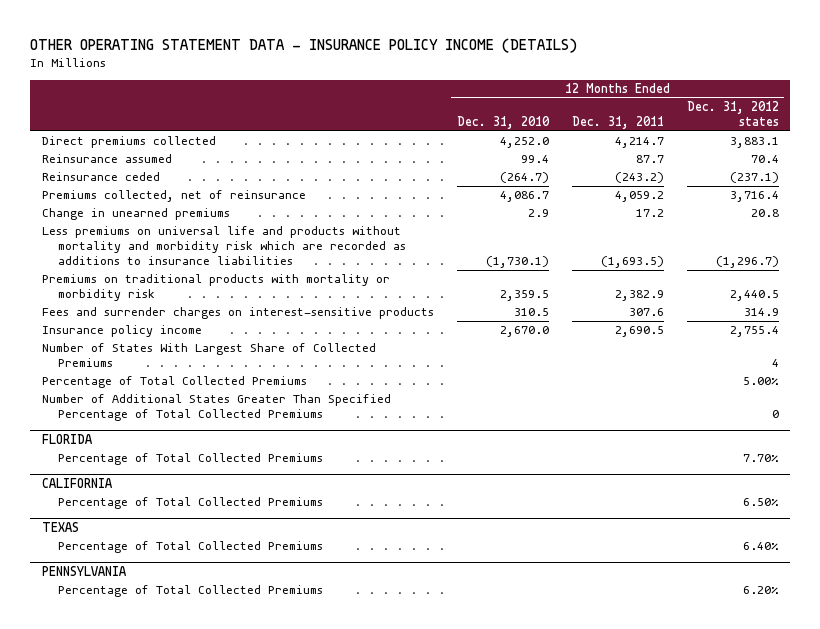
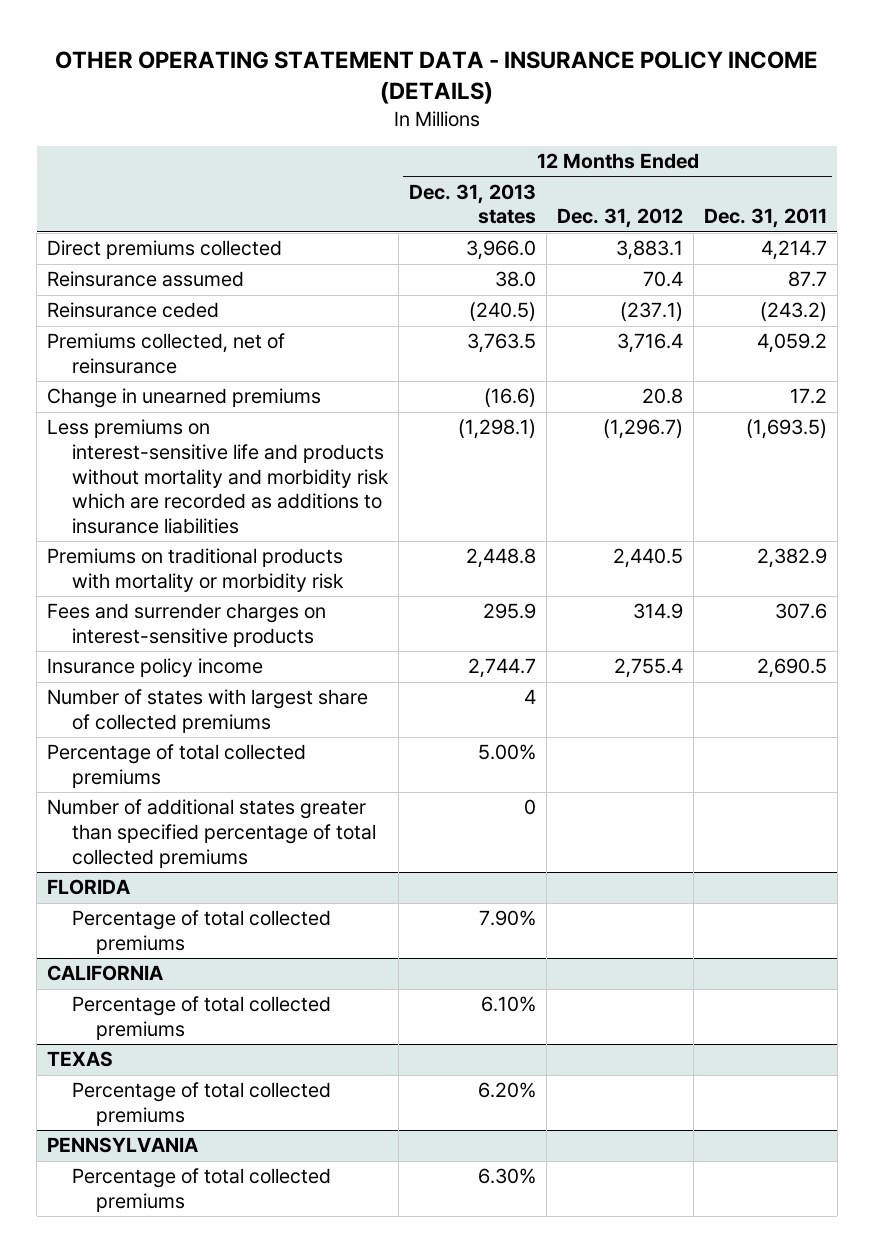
- | 12 Months Ended Dec. 31, 2010 | 12 Months Ended Dec. 31, 2011 | 12 Months Ended Dec. 31, 2012 states
+ | 12 Months Ended Dec. 31, 2013 states | 12 Months Ended Dec. 31, 2012 | 12 Months Ended Dec. 31, 2011
- Less premiums on universal life and products without mortality and morbidity risk which are recorded as additions to insurance liabilities | (1,730.1) | (1,693.5) | (1,296.7)
+ Less premiums on interest-sensitive life and products without mortality and morbidity risk which are recorded as additions to insurance liabilities | (1,298.1) | (1,296.7) | (1,693.5)
- Number of States With Largest Share of Collected Premiums | | | 4
- Percentage of Total Collected Premiums | | | 5.00%
- Number of Additional States Greater Than Specified Percentage of Total Collected Premiums | | | 0
+ Number of states with largest share of collected premiums | 4 | |
+ Percentage of total collected premiums | 5.00% | |
+ Number of additional states greater than specified percentage of total collected premiums | 0 | |
@ FLORIDA
- Percentage of Total Collected Premiums | | | 7.70%
+ Percentage of total collected premiums | 7.90% | |
@ CALIFORNIA
- Percentage of Total Collected Premiums | | | 6.50%
+ Percentage of total collected premiums | 6.10% | |
@ TEXAS
- Percentage of Total Collected Premiums | | | 6.40%
+ Percentage of total collected premiums | 6.20% | |
@ PENNSYLVANIA
- Percentage of Total Collected Premiums | | | 6.20%
+ Percentage of total collected premiums | 6.30% | |

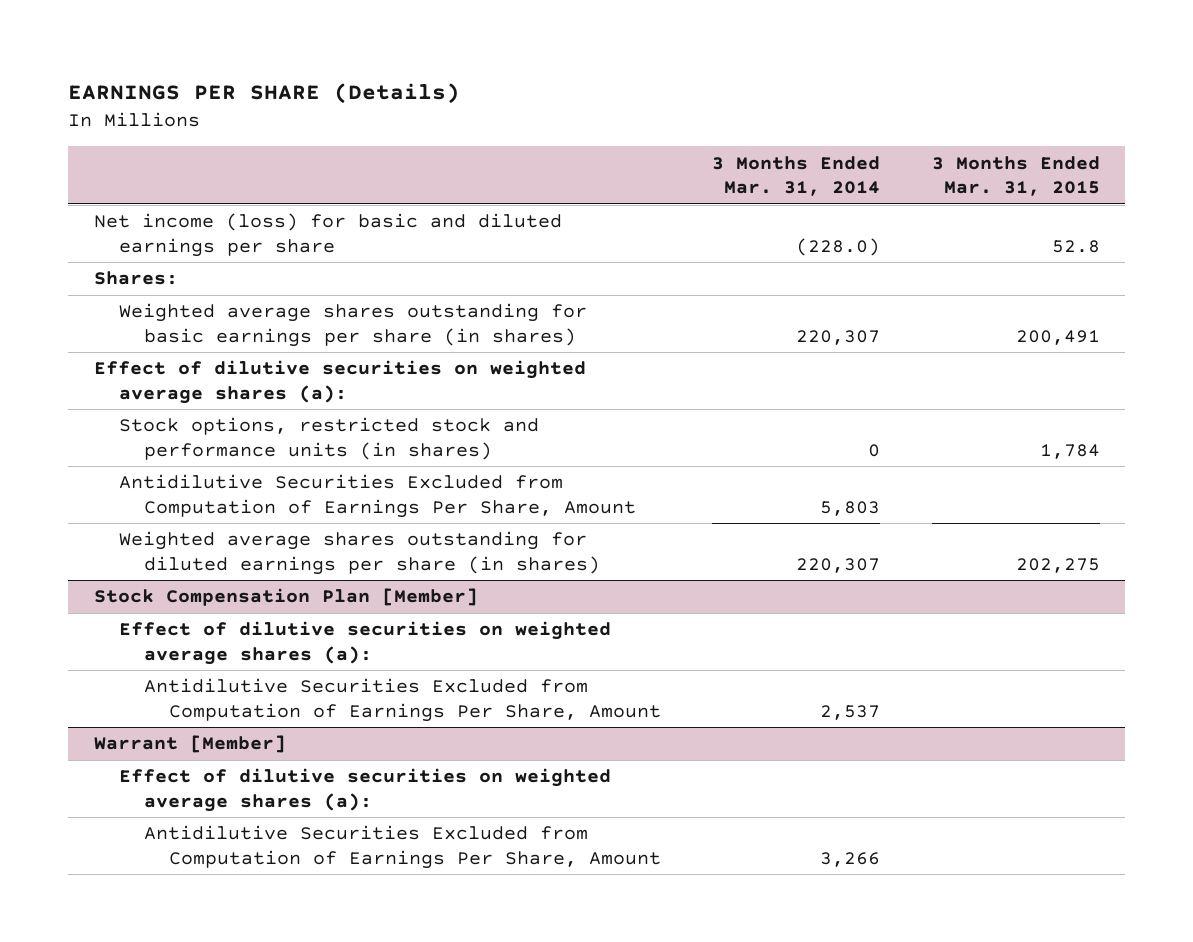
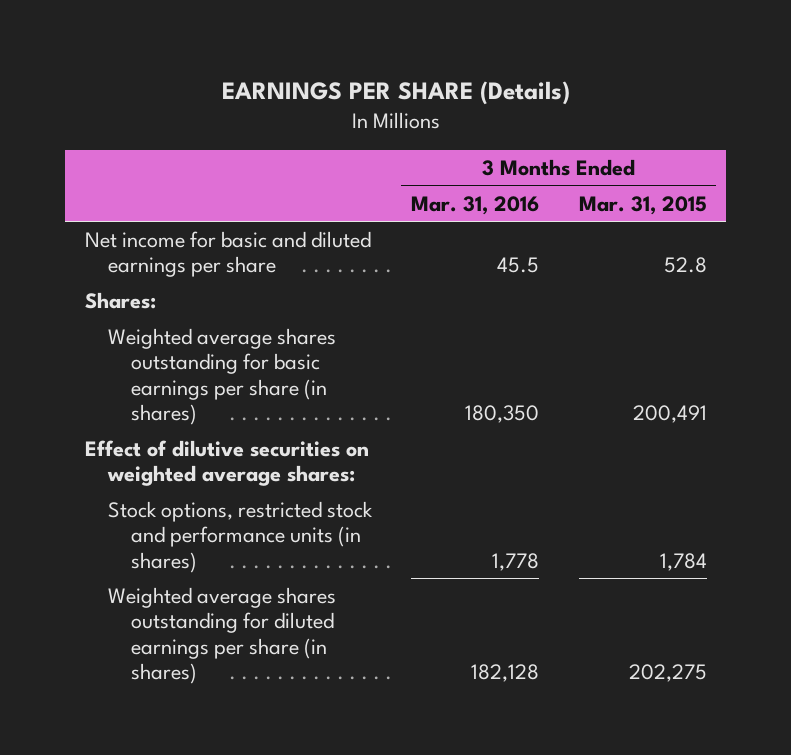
- | 3 Months Ended Mar. 31, 2014 | 3 Months Ended Mar. 31, 2015
+ | 3 Months Ended Mar. 31, 2016 | 3 Months Ended Mar. 31, 2015
- Net income (loss) for basic and diluted earnings per share | (228.0) | 52.8
+ Net income for basic and diluted earnings per share | 45.5 | 52.8
- Effect of dilutive securities on weighted average shares (a):
+ Effect of dilutive securities on weighted average shares:
- Antidilutive Securities Excluded from Computation of Earnings Per Share, Amount | 5,803 |
- Stock Compensation Plan [Member]
- Effect of dilutive securities on weighted average shares (a):
- Antidilutive Securities Excluded from Computation of Earnings Per Share, Amount | 2,537 |
- Warrant [Member]
- Effect of dilutive securities on weighted average shares (a):
- Antidilutive Securities Excluded from Computation of Earnings Per Share, Amount | 3,266 |

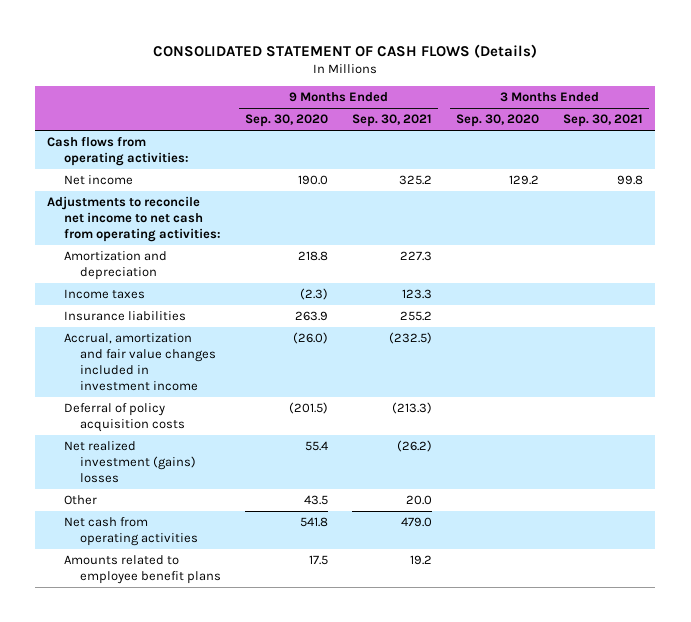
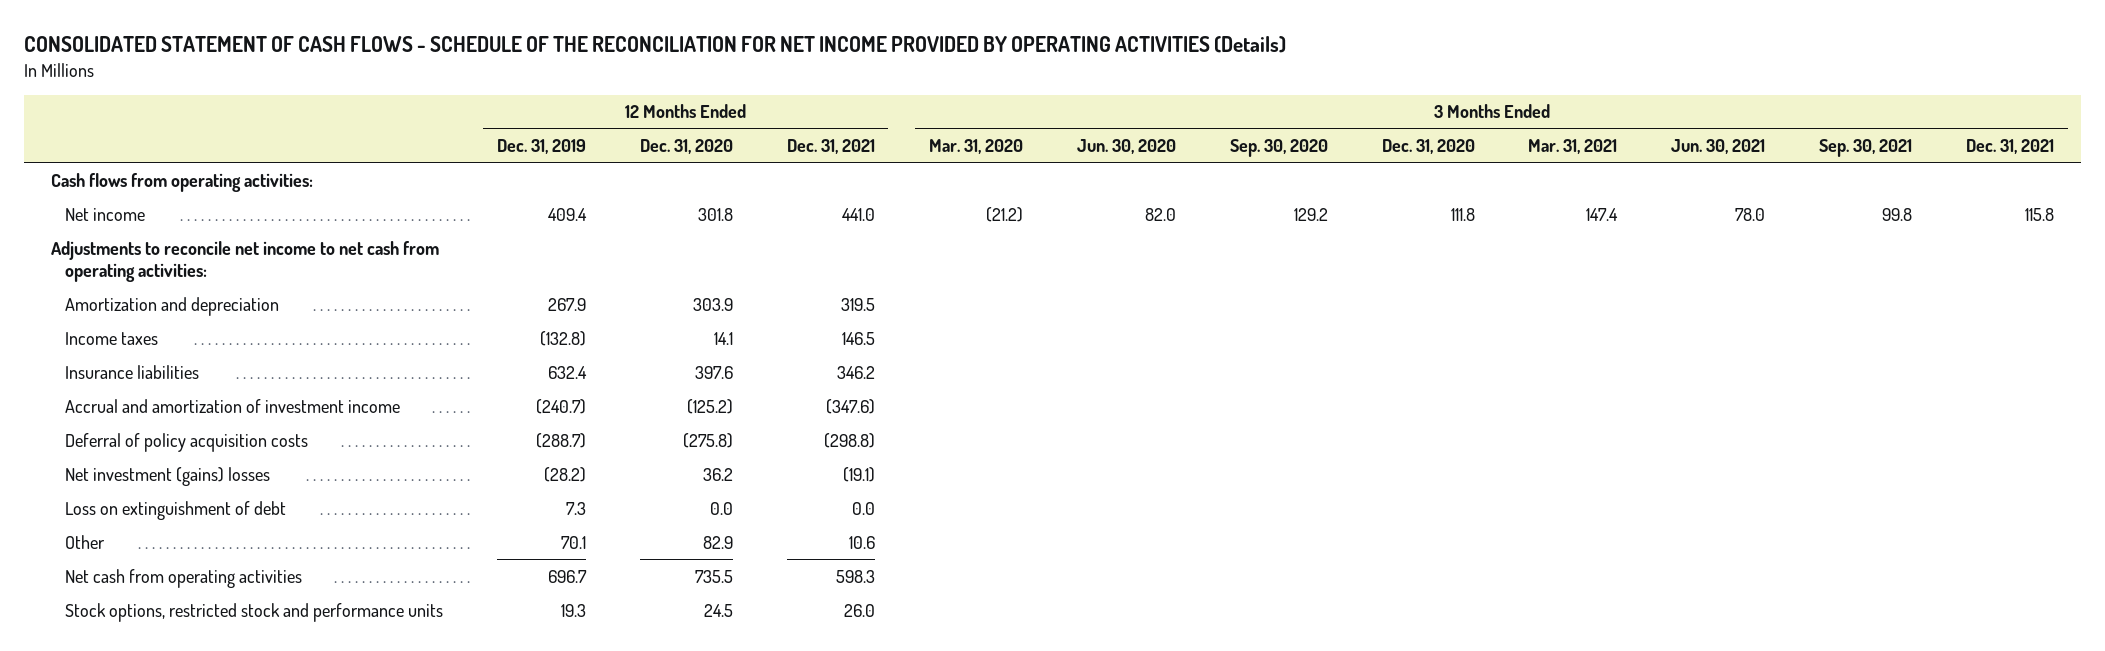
- CONSOLIDATED STATEMENT OF CASH FLOWS (Details)
+ CONSOLIDATED STATEMENT OF CASH FLOWS - SCHEDULE OF THE RECONCILIATION FOR NET INCOME PROVIDED BY OPERATING ACTIVITIES (Details)
- | 9 Months Ended Sep. 30, 2020 | 9 Months Ended Sep. 30, 2021 | 3 Months Ended Sep. 30, 2020 | 3 Months Ended Sep. 30, 2021
+ | 12 Months Ended Dec. 31, 2019 | 12 Months Ended Dec. 31, 2020 | 12 Months Ended Dec. 31, 2021 | 3 Months Ended Mar. 31, 2020 | 3 Months Ended Jun. 30, 2020 | 3 Months Ended Sep. 30, 2020 | 3 Months Ended Dec. 31, 2020 | 3 Months Ended Mar. 31, 2021 | 3 Months Ended Jun. 30, 2021 | 3 Months Ended Sep. 30, 2021 | 3 Months Ended Dec. 31, 2021
- Accrual, amortization and fair value changes included in investment income | (26.0) | (232.5) | |
+ Accrual and amortization of investment income | (240.7) | (125.2) | (347.6) | | | | | | | |
- Net realized investment (gains) losses | 55.4 | (26.2) | |
+ Net investment (gains) losses | (28.2) | 36.2 | (19.1) | | | | | | | |
+ Loss on extinguishment of debt | 7.3 | 0.0 | 0.0 | | | | | | | |
- Amounts related to employee benefit plans | 17.5 | 19.2 | |
+ Stock options, restricted stock and performance units | 19.3 | 24.5 | 26.0 | | | | | | | |

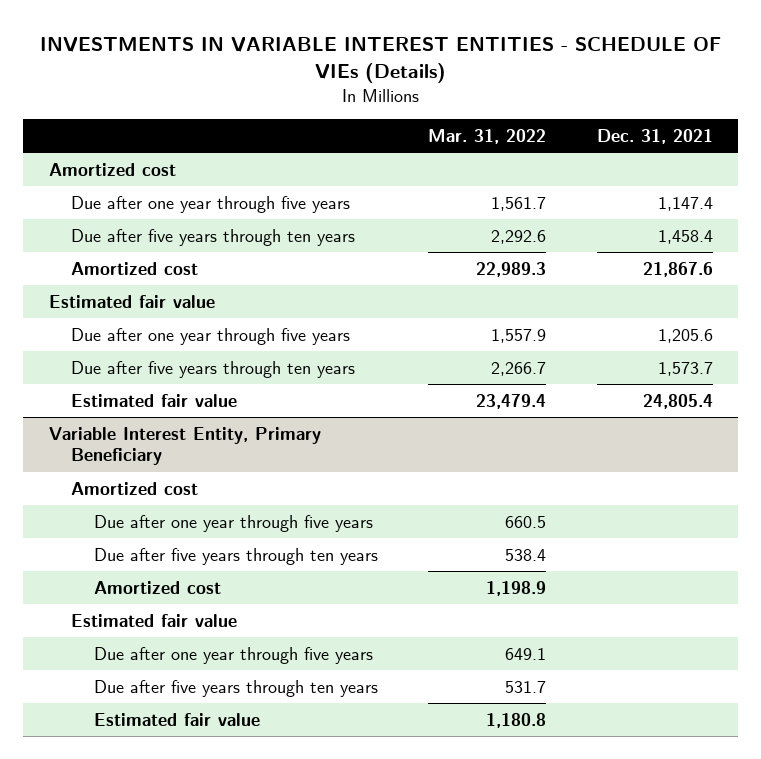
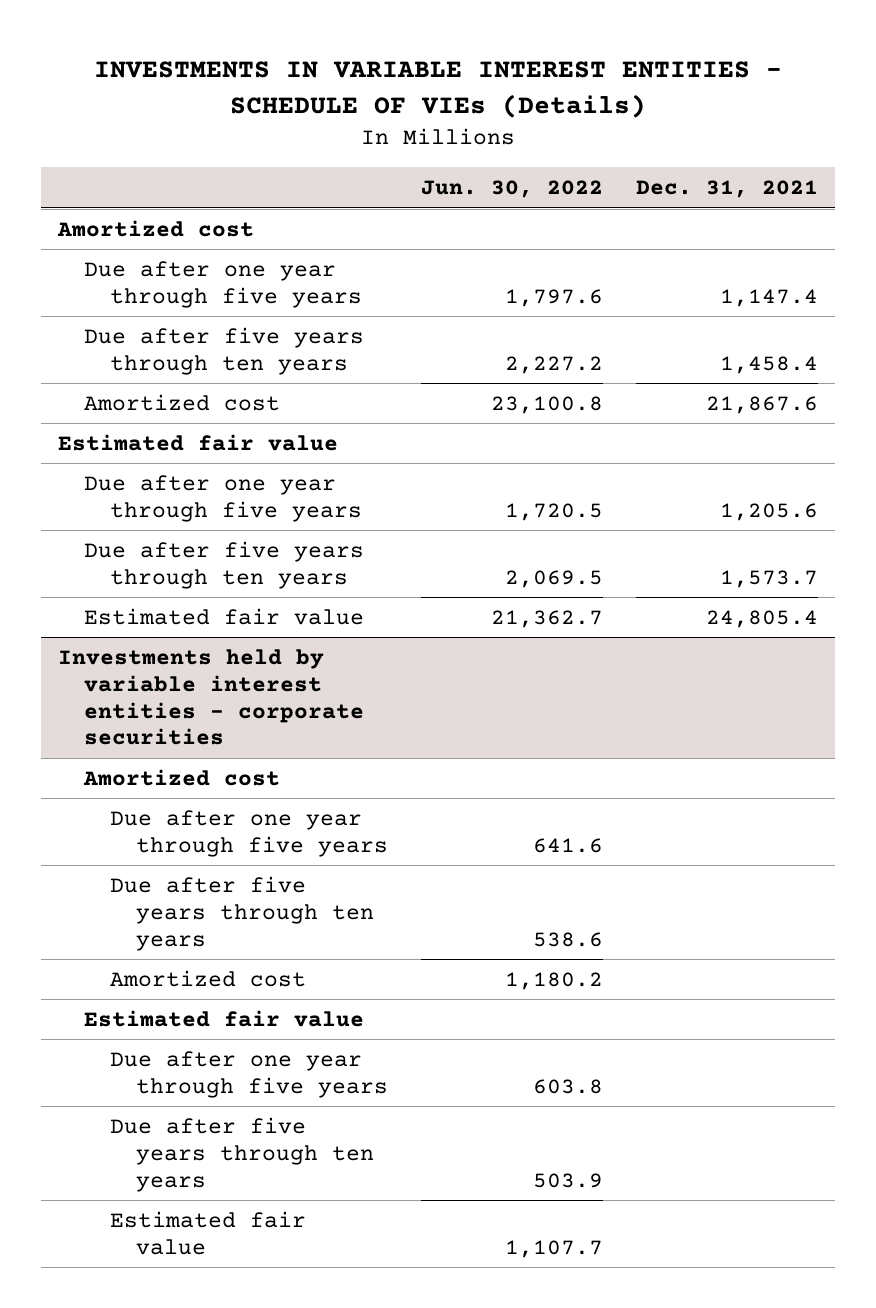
- | Mar. 31, 2022 | Dec. 31, 2021
+ | Jun. 30, 2022 | Dec. 31, 2021
- Variable Interest Entity, Primary Beneficiary
+ Investments held by variable interest entities - corporate securities

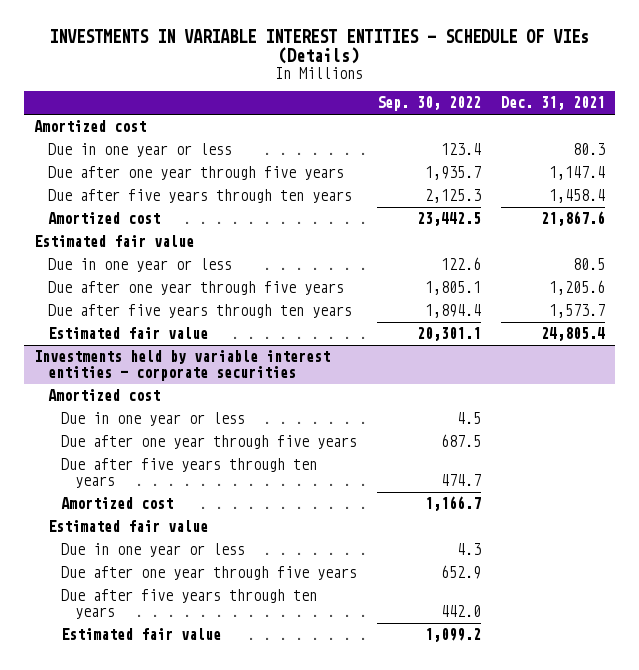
- | Jun. 30, 2022 | Dec. 31, 2021
+ | Sep. 30, 2022 | Dec. 31, 2021
+ Due in one year or less | 123.4 | 80.3
+ Due in one year or less | 122.6 | 80.5
@ Investments held by variable interest entities - corporate securities
+ Due in one year or less | 4.5 |
+ Due in one year or less | 4.3 |

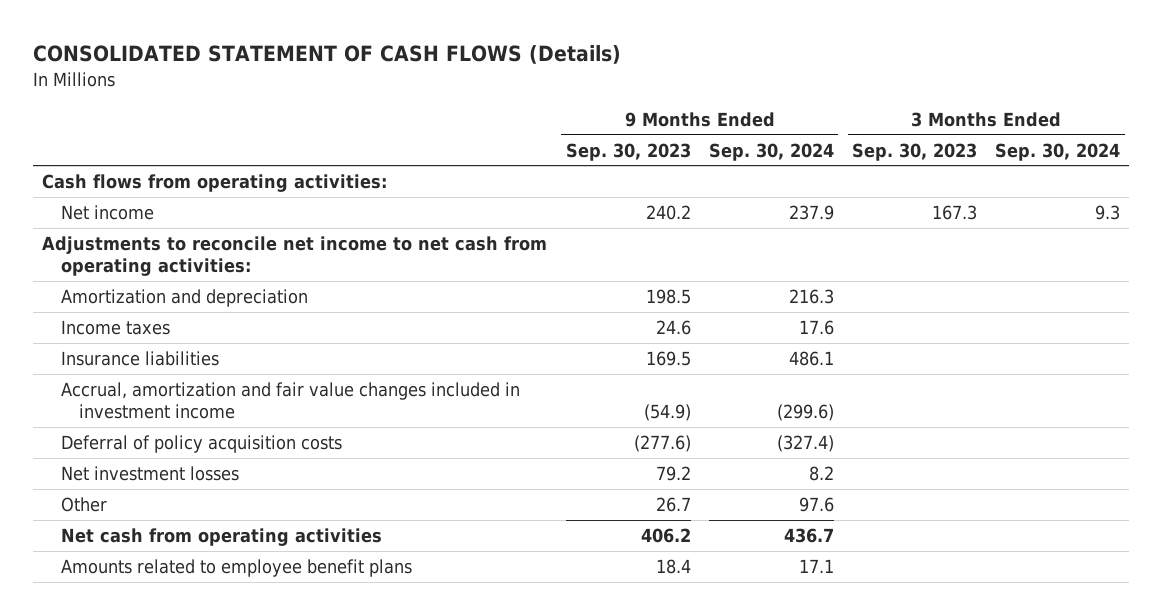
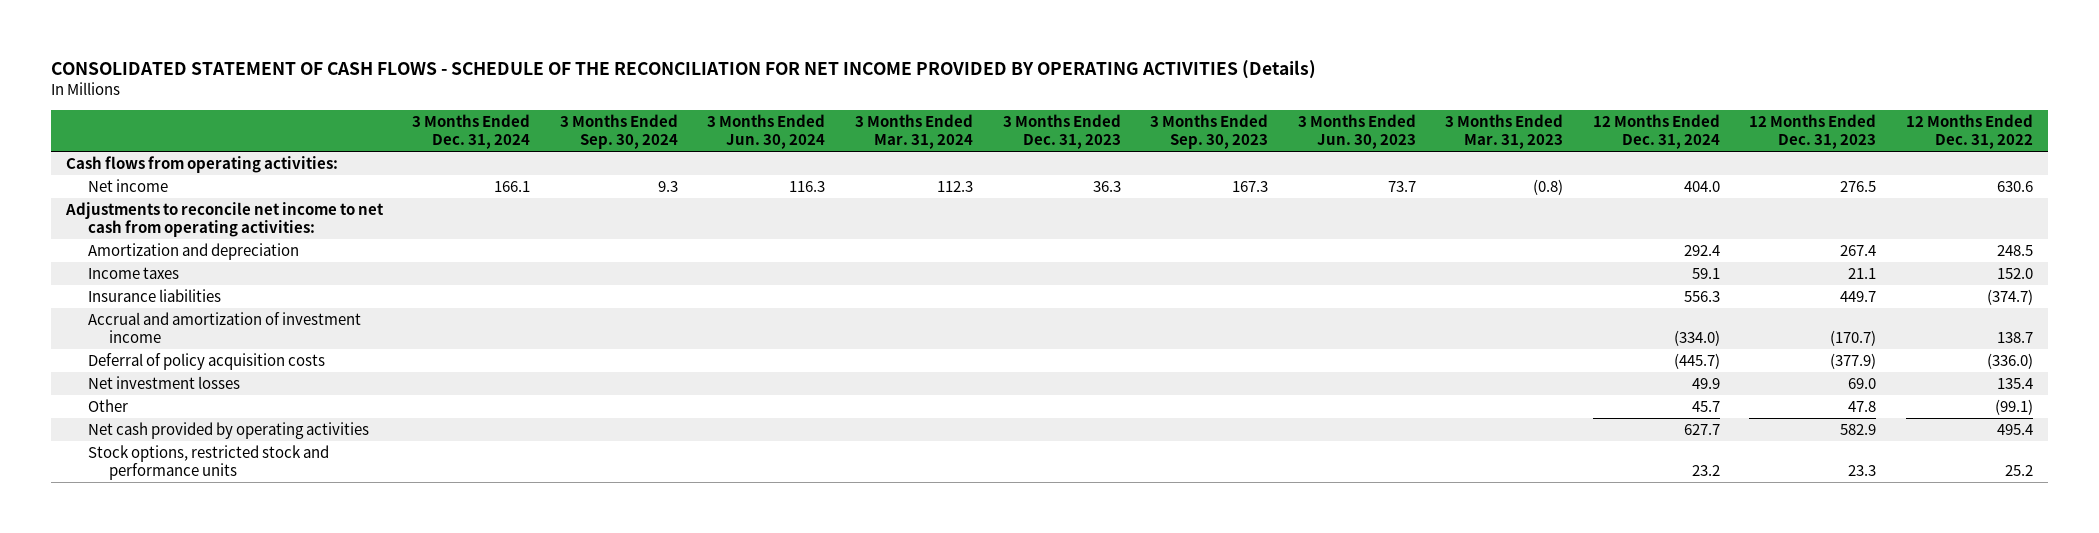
- CONSOLIDATED STATEMENT OF CASH FLOWS (Details)
+ CONSOLIDATED STATEMENT OF CASH FLOWS - SCHEDULE OF THE RECONCILIATION FOR NET INCOME PROVIDED BY OPERATING ACTIVITIES (Details)
- | 9 Months Ended Sep. 30, 2023 | 9 Months Ended Sep. 30, 2024 | 3 Months Ended Sep. 30, 2023 | 3 Months Ended Sep. 30, 2024
+ | 3 Months Ended Dec. 31, 2024 | 3 Months Ended Sep. 30, 2024 | 3 Months Ended Jun. 30, 2024 | 3 Months Ended Mar. 31, 2024 | 3 Months Ended Dec. 31, 2023 | 3 Months Ended Sep. 30, 2023 | 3 Months Ended Jun. 30, 2023 | 3 Months Ended Mar. 31, 2023 | 12 Months Ended Dec. 31, 2024 | 12 Months Ended Dec. 31, 2023 | 12 Months Ended Dec. 31, 2022
- Accrual, amortization and fair value changes included in investment income | (54.9) | (299.6) | |
+ Accrual and amortization of investment income | | | | | | | | | (334.0) | (170.7) | 138.7
- Net cash from operating activities | 406.2 | 436.7 | |
- Amounts related to employee benefit plans | 18.4 | 17.1 | |
+ Net cash provided by operating activities | | | | | | | | | 627.7 | 582.9 | 495.4
+ Stock options, restricted stock and performance units | | | | | | | | | 23.2 | 23.3 | 25.2

